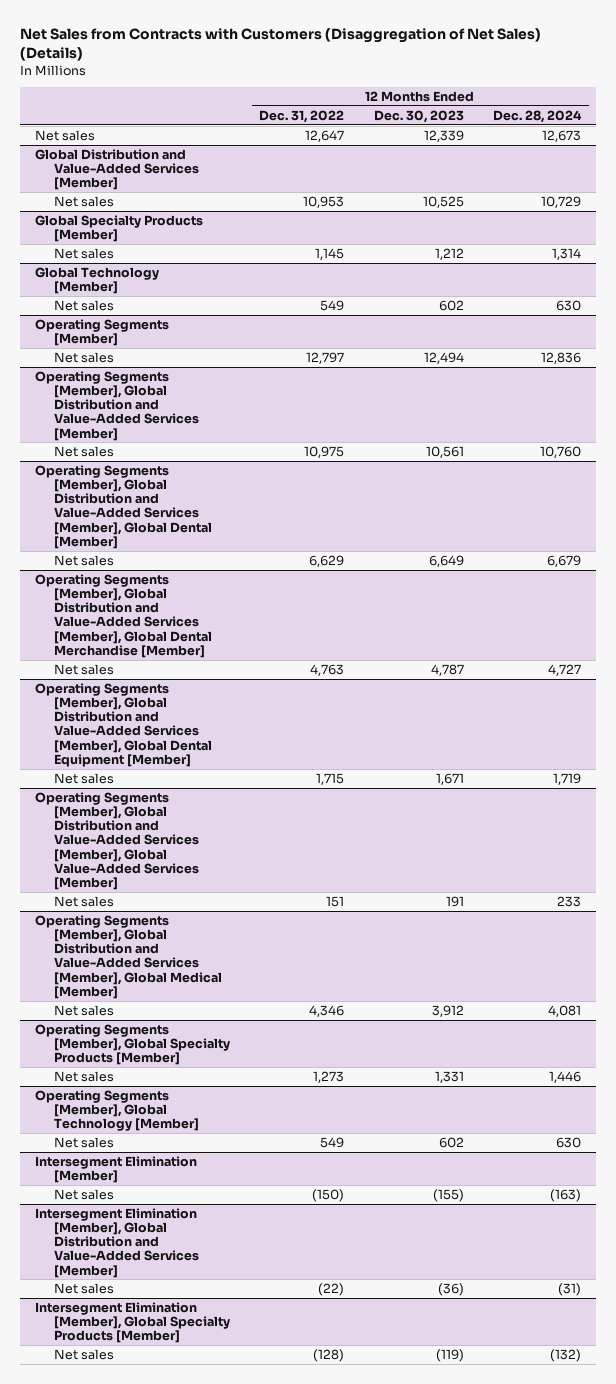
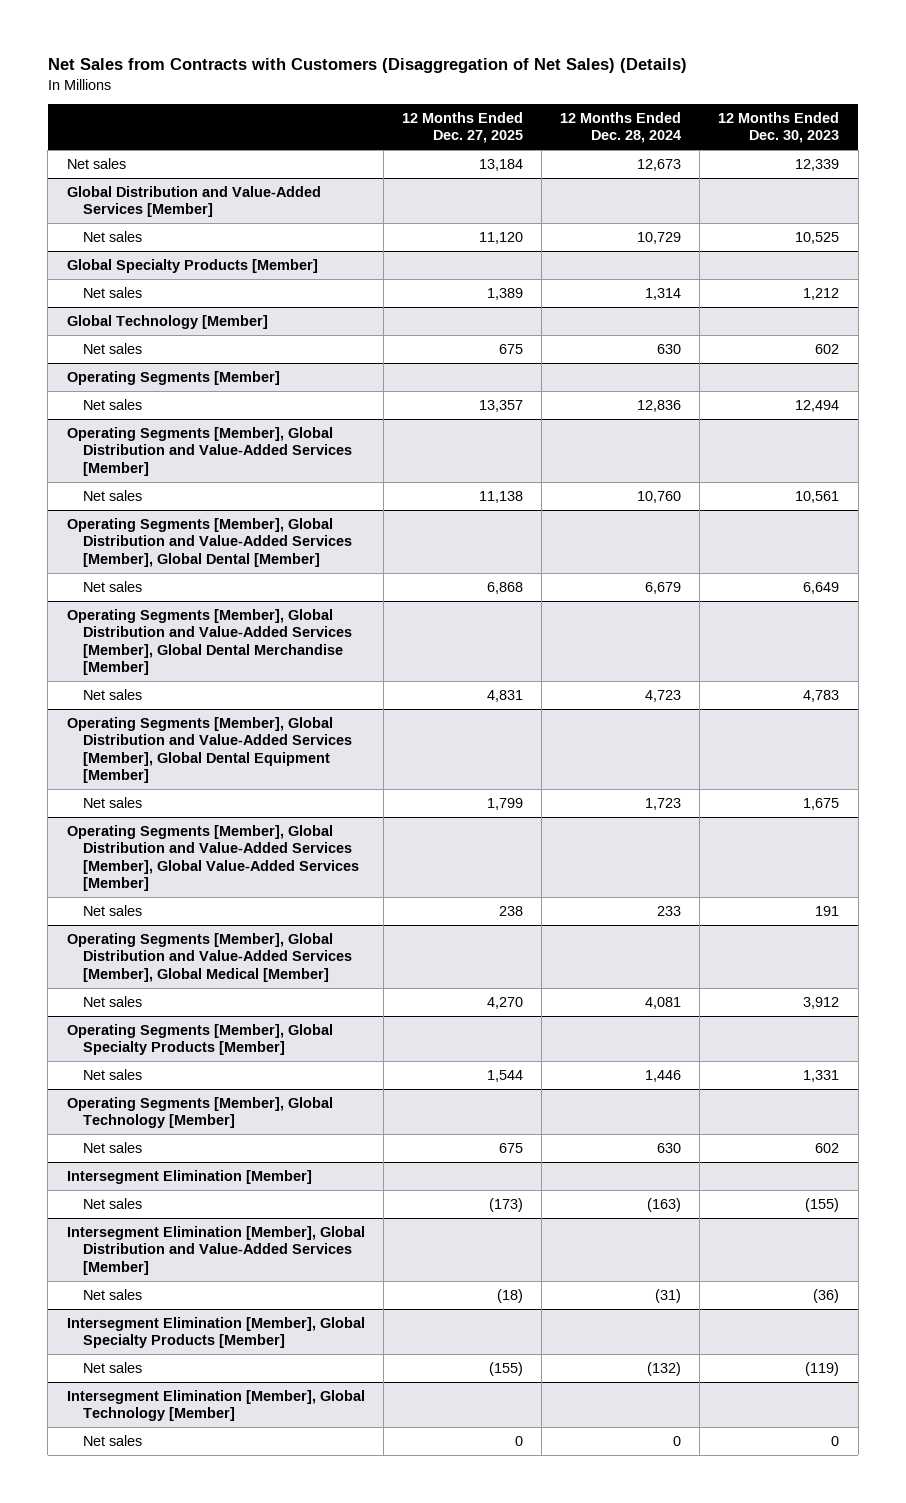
- | 12 Months Ended Dec. 31, 2022 | 12 Months Ended Dec. 30, 2023 | 12 Months Ended Dec. 28, 2024
+ | 12 Months Ended Dec. 27, 2025 | 12 Months Ended Dec. 28, 2024 | 12 Months Ended Dec. 30, 2023
@ Operating Segments [Member], Global Distribution and Value-Added Services [Member], Global Dental Merchandise [Member]
- Net sales | 4,763 | 4,787 | 4,727
+ Net sales | 4,831 | 4,723 | 4,783
@ Operating Segments [Member], Global Distribution and Value-Added Services [Member], Global Dental Equipment [Member]
- Net sales | 1,715 | 1,671 | 1,719
+ Net sales | 1,799 | 1,723 | 1,675
+ Intersegment Elimination [Member], Global Technology [Member]
+ Net sales | 0 | 0 | 0

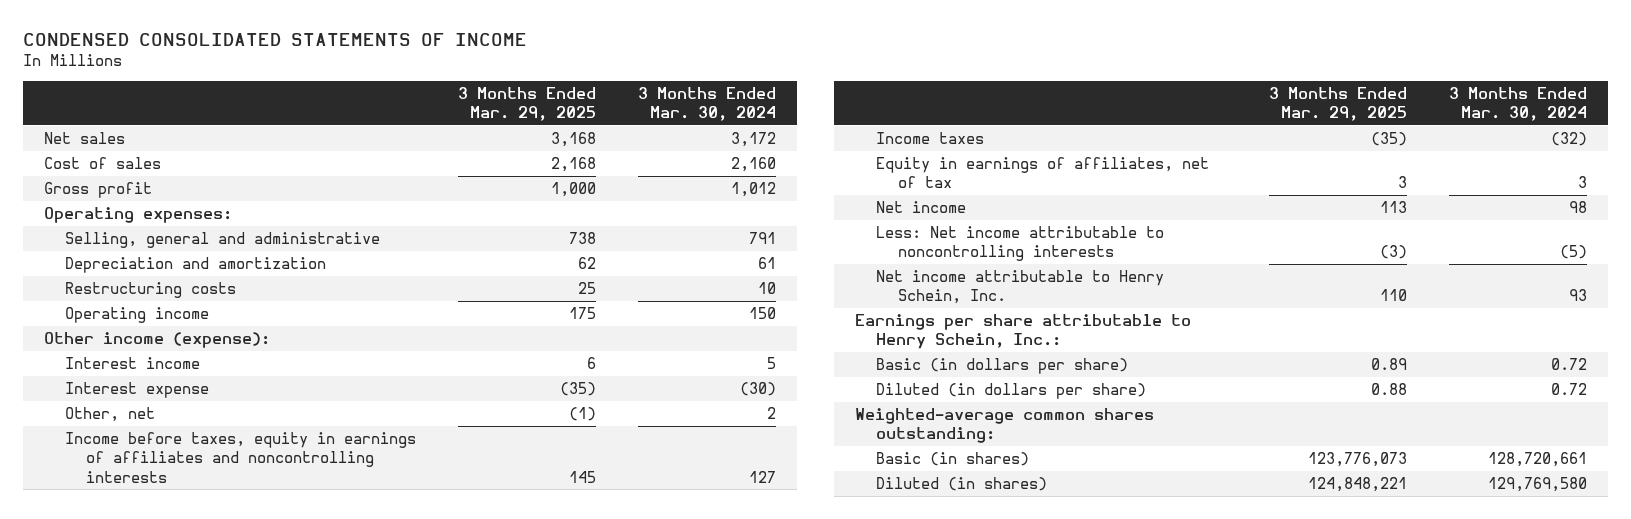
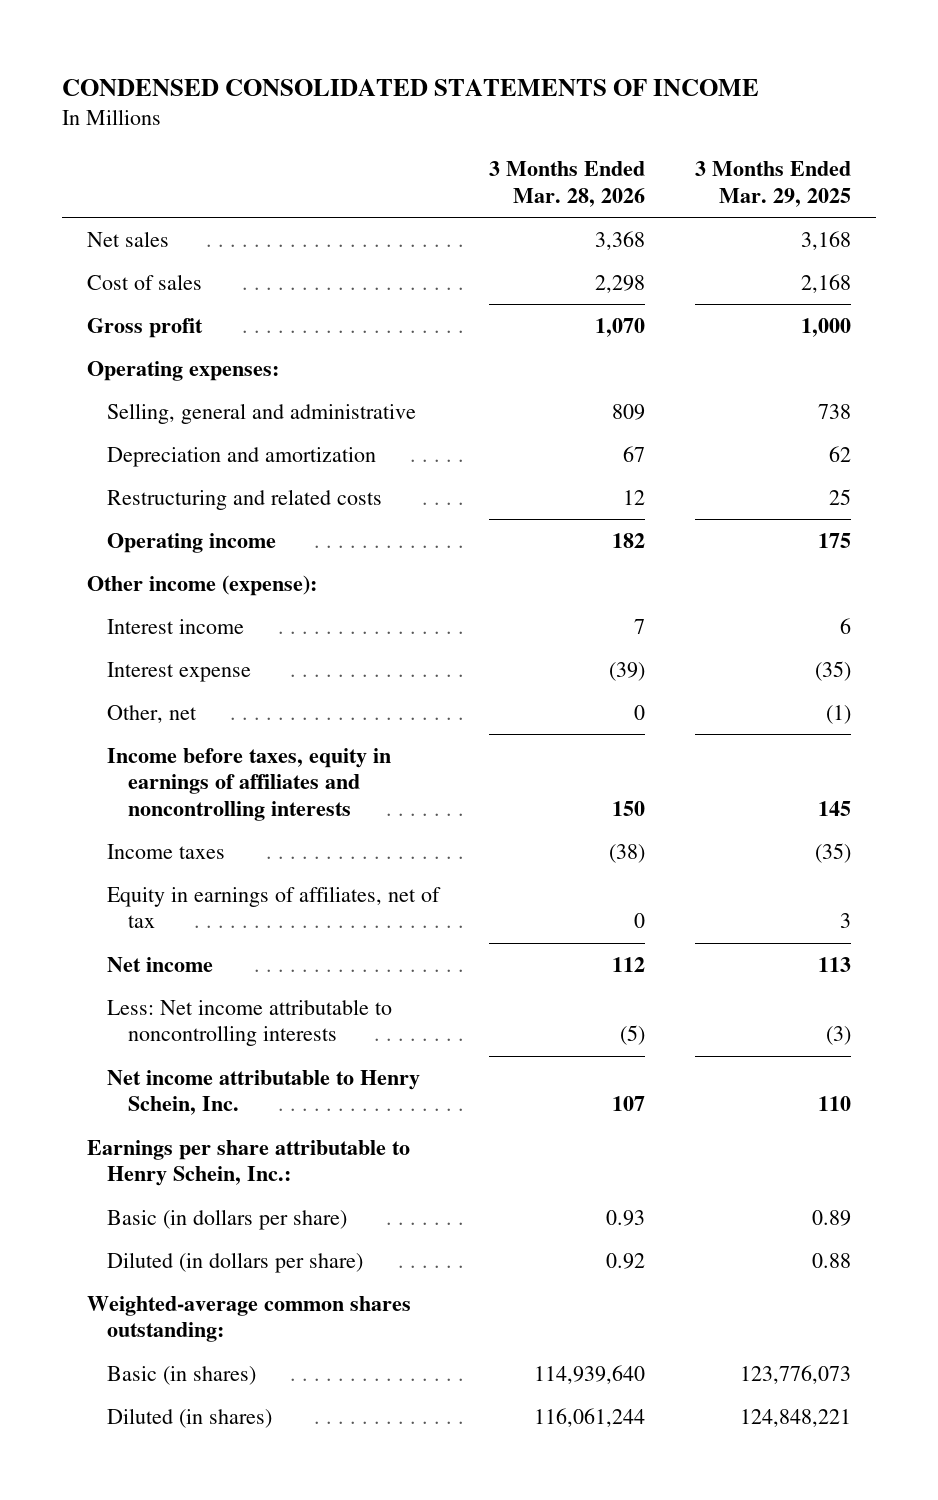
- | 3 Months Ended Mar. 29, 2025 | 3 Months Ended Mar. 30, 2024
+ | 3 Months Ended Mar. 28, 2026 | 3 Months Ended Mar. 29, 2025
- Restructuring costs | 25 | 10
+ Restructuring and related costs | 12 | 25

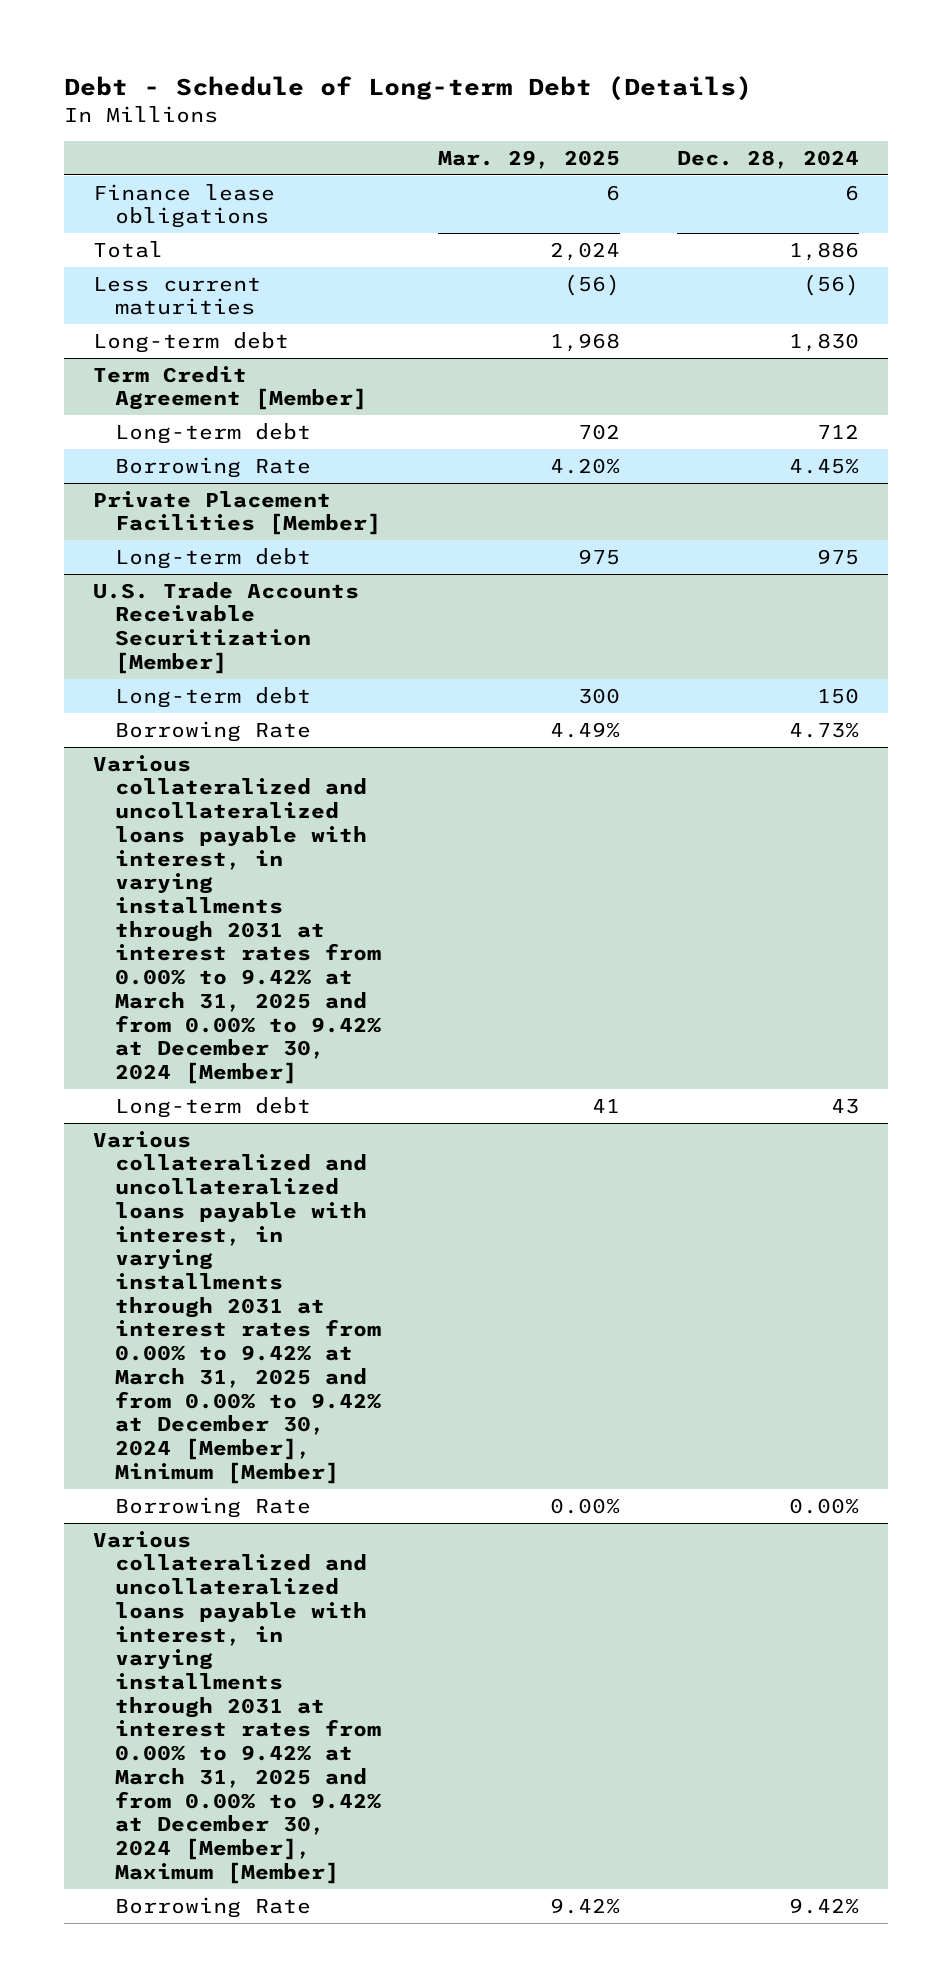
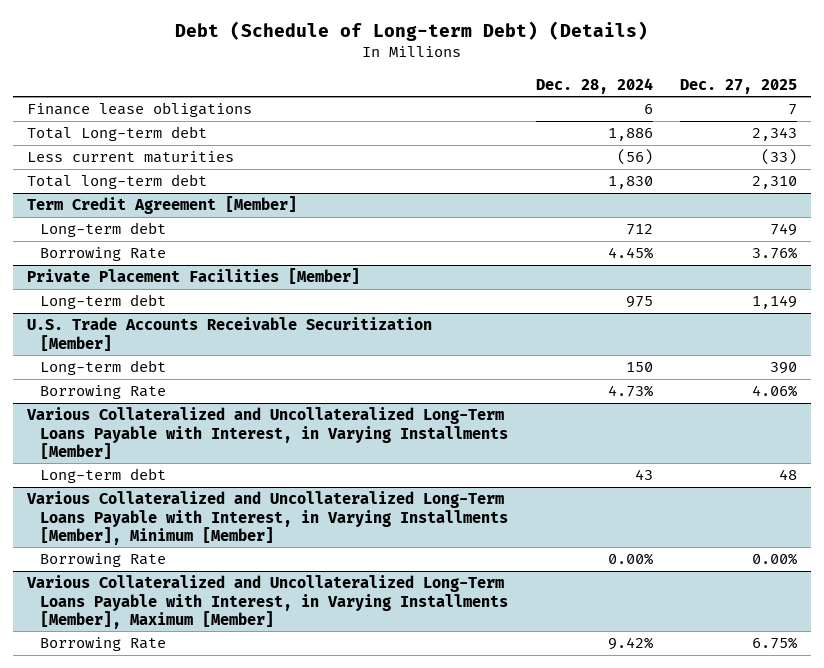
- Debt - Schedule of Long-term Debt (Details)
+ Debt (Schedule of Long-term Debt) (Details)
- | Mar. 29, 2025 | Dec. 28, 2024
+ | Dec. 28, 2024 | Dec. 27, 2025
- Total | 2,024 | 1,886
+ Total Long-term debt | 1,886 | 2,343
- Long-term debt | 1,968 | 1,830
+ Total long-term debt | 1,830 | 2,310
- Various collateralized and uncollateralized loans payable with interest, in varying installments through 2031 at interest rates from 0.00% to 9.42% at March 31, 2025 and from 0.00% to 9.42% at December 30, 2024 [Member]
+ Various Collateralized and Uncollateralized Long-Term Loans Payable with Interest, in Varying Installments [Member]
- Various collateralized and uncollateralized loans payable with interest, in varying installments through 2031 at interest rates from 0.00% to 9.42% at March 31, 2025 and from 0.00% to 9.42% at December 30, 2024 [Member], Minimum [Member]
+ Various Collateralized and Uncollateralized Long-Term Loans Payable with Interest, in Varying Installments [Member], Minimum [Member]
- Various collateralized and uncollateralized loans payable with interest, in varying installments through 2031 at interest rates from 0.00% to 9.42% at March 31, 2025 and from 0.00% to 9.42% at December 30, 2024 [Member], Maximum [Member]
+ Various Collateralized and Uncollateralized Long-Term Loans Payable with Interest, in Varying Installments [Member], Maximum [Member]

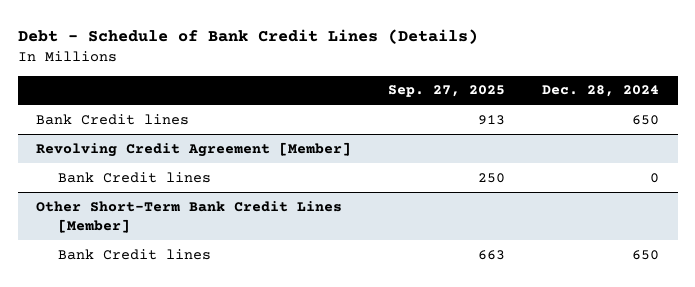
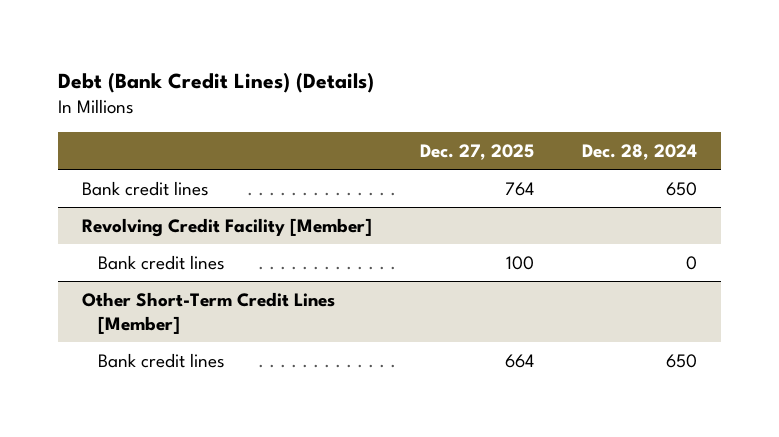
- Debt - Schedule of Bank Credit Lines (Details)
+ Debt (Bank Credit Lines) (Details)
- | Sep. 27, 2025 | Dec. 28, 2024
+ | Dec. 27, 2025 | Dec. 28, 2024
- Bank Credit lines | 913 | 650
- Revolving Credit Agreement [Member]
- Bank Credit lines | 250 | 0
- Other Short-Term Bank Credit Lines [Member]
- Bank Credit lines | 663 | 650
+ Bank credit lines | 764 | 650
+ Revolving Credit Facility [Member]
+ Bank credit lines | 100 | 0
+ Other Short-Term Credit Lines [Member]
+ Bank credit lines | 664 | 650

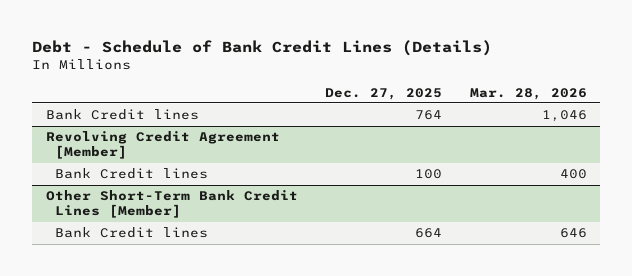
- Debt (Bank Credit Lines) (Details)
+ Debt - Schedule of Bank Credit Lines (Details)
- | Dec. 27, 2025 | Dec. 28, 2024
+ | Dec. 27, 2025 | Mar. 28, 2026
- Bank credit lines | 764 | 650
- Revolving Credit Facility [Member]
- Bank credit lines | 100 | 0
- Other Short-Term Credit Lines [Member]
- Bank credit lines | 664 | 650
+ Bank Credit lines | 764 | 1,046
+ Revolving Credit Agreement [Member]
+ Bank Credit lines | 100 | 400
+ Other Short-Term Bank Credit Lines [Member]
+ Bank Credit lines | 664 | 646

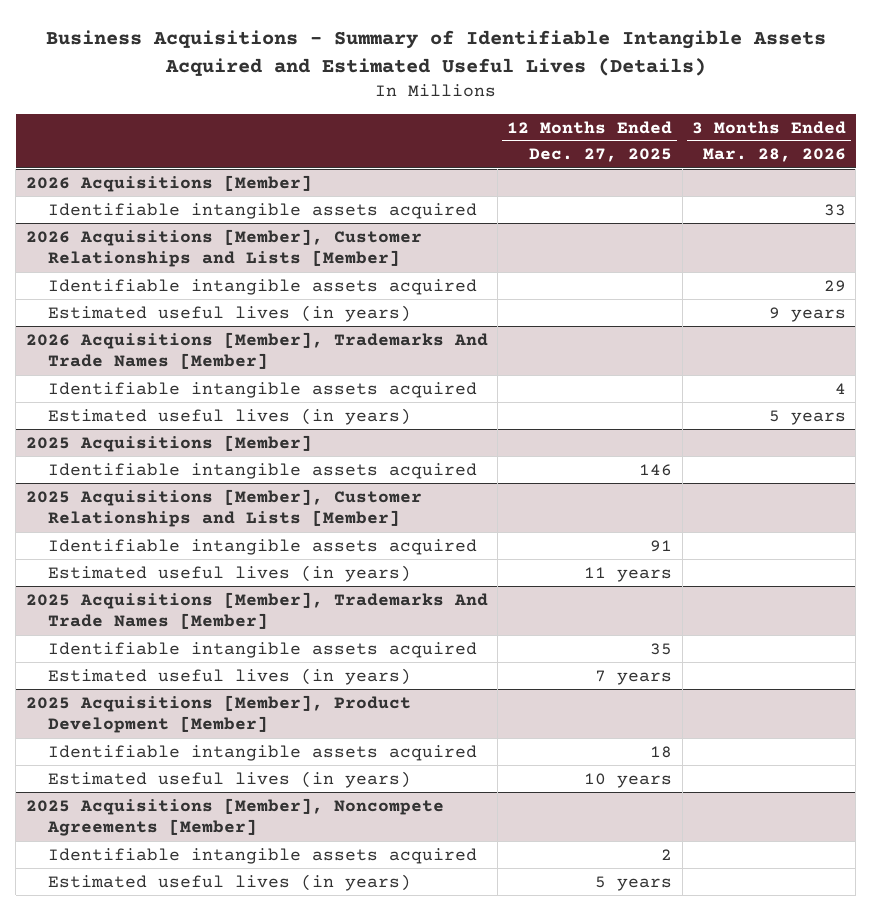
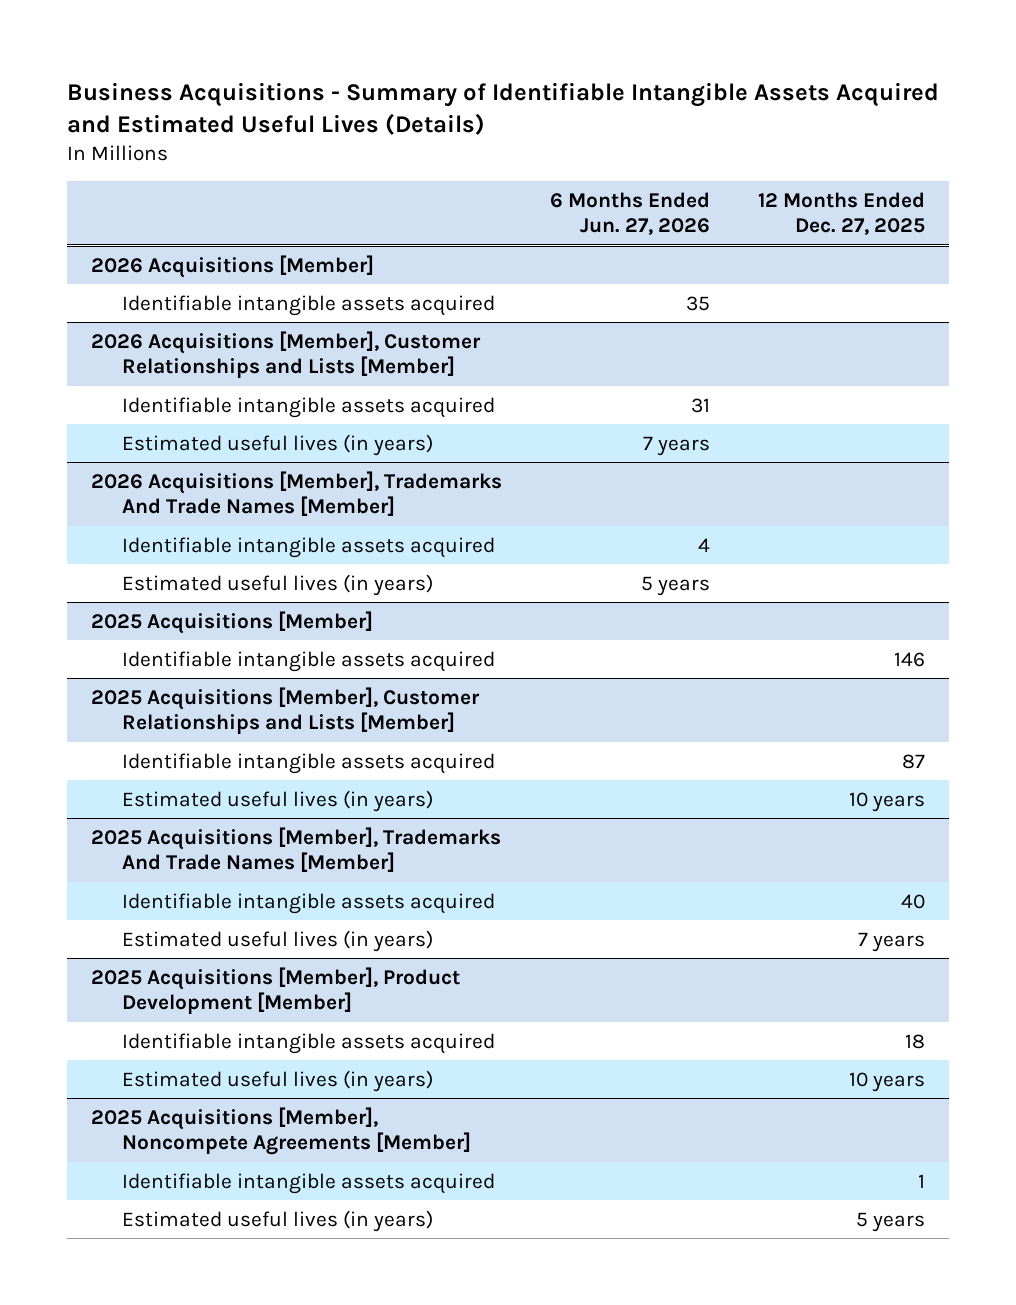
- | 12 Months Ended Dec. 27, 2025 | 3 Months Ended Mar. 28, 2026
+ | 6 Months Ended Jun. 27, 2026 | 12 Months Ended Dec. 27, 2025
@ 2025 Acquisitions [Member], Customer Relationships and Lists [Member]
- Identifiable intangible assets acquired | 91 |
- Estimated useful lives (in years) | 11 years |
+ Identifiable intangible assets acquired | | 87
+ Estimated useful lives (in years) | | 10 years
@ 2025 Acquisitions [Member], Trademarks And Trade Names [Member]
- Identifiable intangible assets acquired | 35 |
+ Identifiable intangible assets acquired | | 40
@ 2025 Acquisitions [Member], Noncompete Agreements [Member]
- Identifiable intangible assets acquired | 2 |
+ Identifiable intangible assets acquired | | 1

